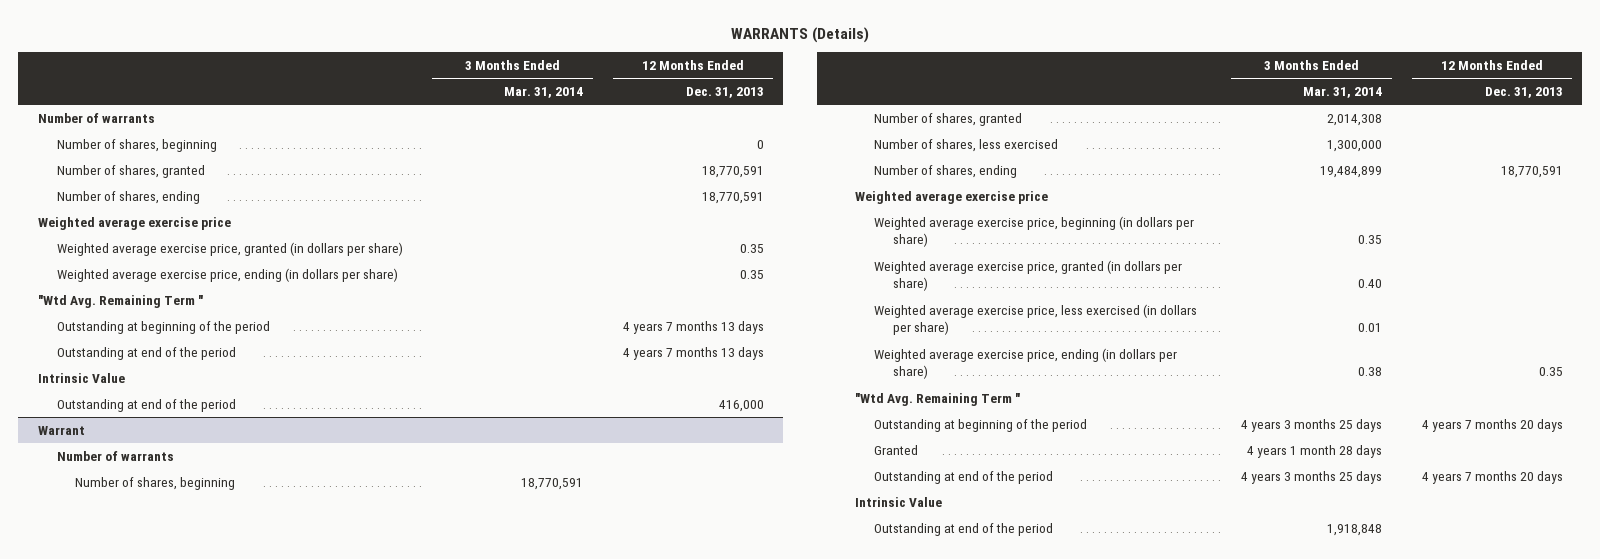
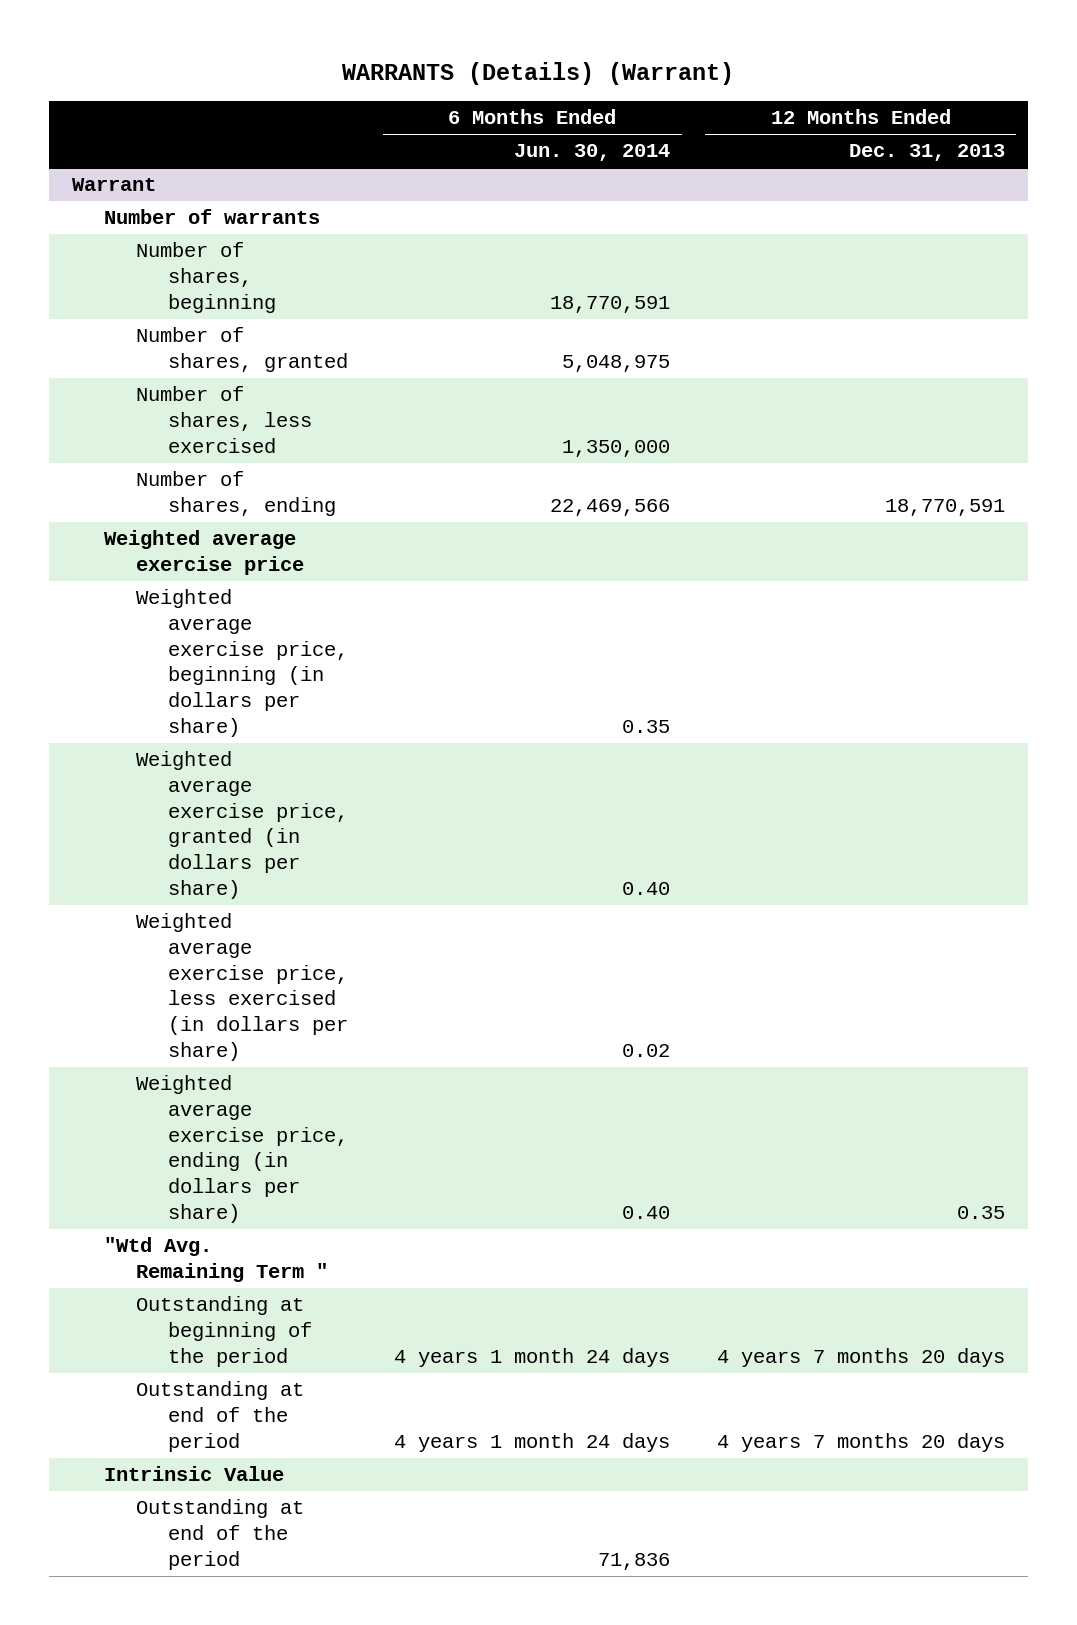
- WARRANTS (Details)
+ WARRANTS (Details) (Warrant)
- | 3 Months Ended Mar. 31, 2014 | 12 Months Ended Dec. 31, 2013
+ | 6 Months Ended Jun. 30, 2014 | 12 Months Ended Dec. 31, 2013
- Number of warrants
- Number of shares, beginning | | 0
- Number of shares, granted | | 18,770,591
- Number of shares, ending | | 18,770,591
- Weighted average exercise price
- Weighted average exercise price, granted (in dollars per share) | | 0.35
- Weighted average exercise price, ending (in dollars per share) | | 0.35
- "Wtd Avg. Remaining Term "
- Outstanding at beginning of the period | | 4 years 7 months 13 days
- Outstanding at end of the period | | 4 years 7 months 13 days
- Intrinsic Value
- Outstanding at end of the period | | 416,000
@ Warrant
- Granted | 4 years 1 month 28 days |

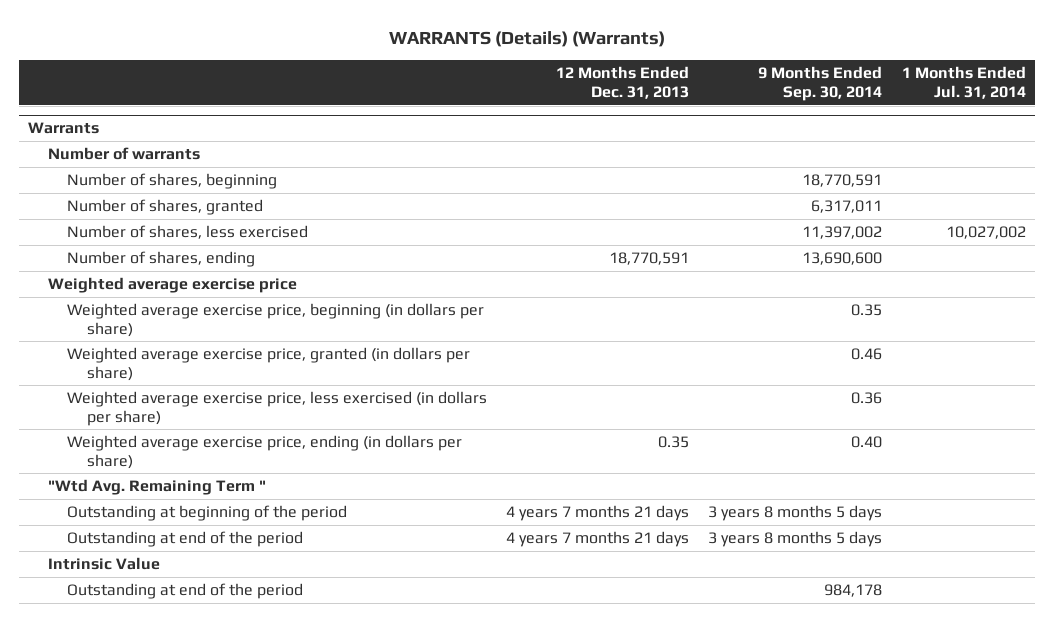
- WARRANTS (Details) (Warrant)
+ WARRANTS (Details) (Warrants)
- | 6 Months Ended Jun. 30, 2014 | 12 Months Ended Dec. 31, 2013
+ | 12 Months Ended Dec. 31, 2013 | 9 Months Ended Sep. 30, 2014 | 1 Months Ended Jul. 31, 2014
- Warrant
+ Warrants
- Outstanding at beginning of the period | 4 years 1 month 24 days | 4 years 7 months 20 days
- Outstanding at end of the period | 4 years 1 month 24 days | 4 years 7 months 20 days
+ Outstanding at beginning of the period | 4 years 7 months 21 days | 3 years 8 months 5 days |
+ Outstanding at end of the period | 4 years 7 months 21 days | 3 years 8 months 5 days |

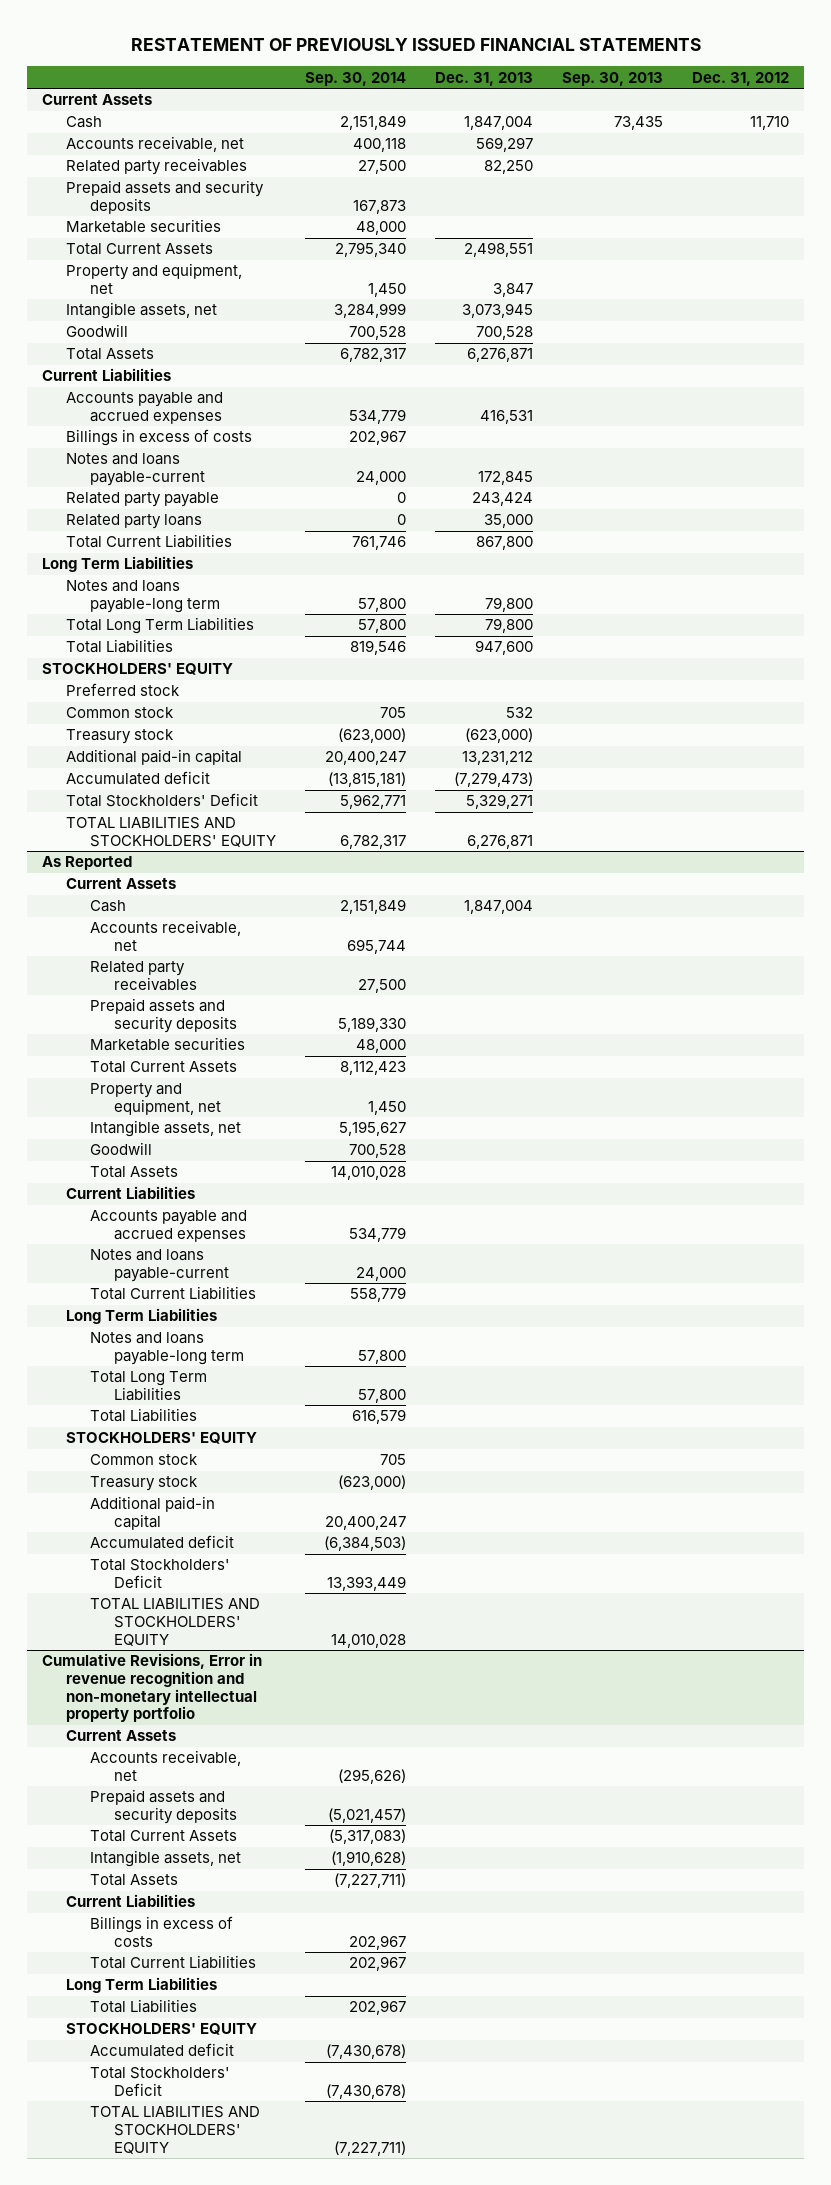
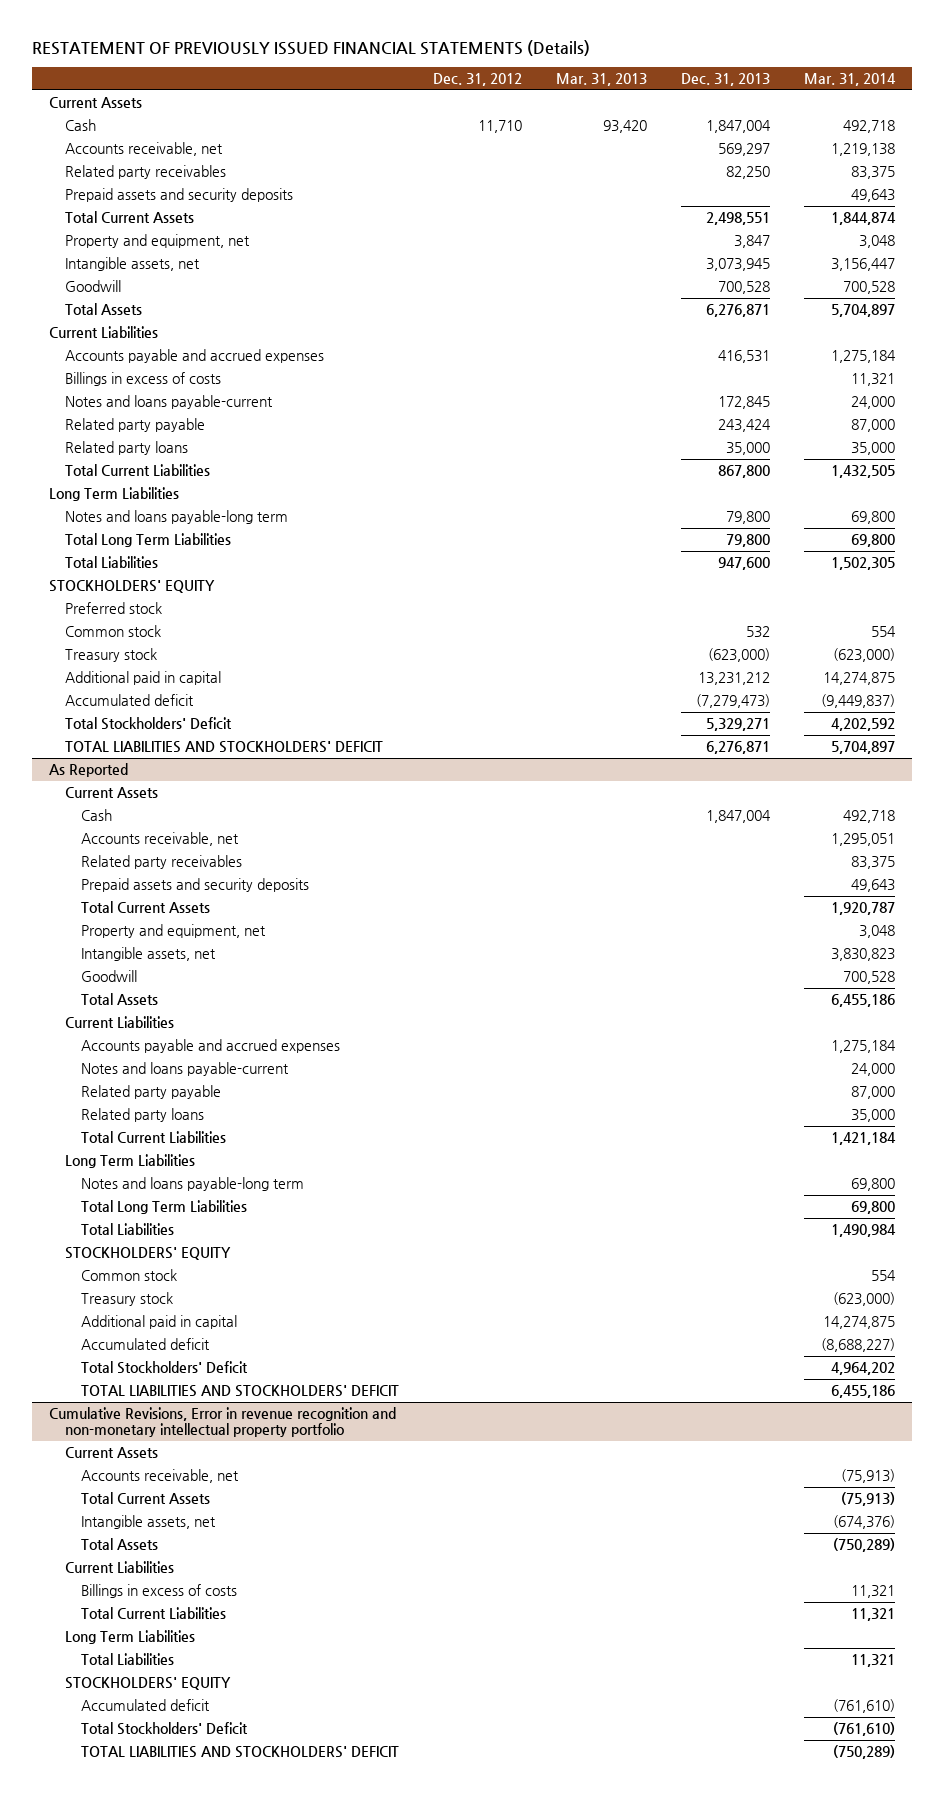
- RESTATEMENT OF PREVIOUSLY ISSUED FINANCIAL STATEMENTS
+ RESTATEMENT OF PREVIOUSLY ISSUED FINANCIAL STATEMENTS (Details)
- | Sep. 30, 2014 | Dec. 31, 2013 | Sep. 30, 2013 | Dec. 31, 2012
+ | Dec. 31, 2012 | Mar. 31, 2013 | Dec. 31, 2013 | Mar. 31, 2014
- Marketable securities | 48,000 | | |
- Additional paid-in capital | 20,400,247 | 13,231,212 | |
+ Additional paid in capital | | | 13,231,212 | 14,274,875
- TOTAL LIABILITIES AND STOCKHOLDERS' EQUITY | 6,782,317 | 6,276,871 | |
+ TOTAL LIABILITIES AND STOCKHOLDERS' DEFICIT | | | 6,276,871 | 5,704,897
@ As Reported
- Marketable securities | 48,000 | | |
+ Related party payable | | | | 87,000
+ Related party loans | | | | 35,000
- Additional paid-in capital | 20,400,247 | | |
+ Additional paid in capital | | | | 14,274,875
- TOTAL LIABILITIES AND STOCKHOLDERS' EQUITY | 14,010,028 | | |
+ TOTAL LIABILITIES AND STOCKHOLDERS' DEFICIT | | | | 6,455,186
@ Cumulative Revisions, Error in revenue recognition and non-monetary intellectual property portfolio
- Prepaid assets and security deposits | (5,021,457) | | |
- TOTAL LIABILITIES AND STOCKHOLDERS' EQUITY | (7,227,711) | | |
+ TOTAL LIABILITIES AND STOCKHOLDERS' DEFICIT | | | | (750,289)

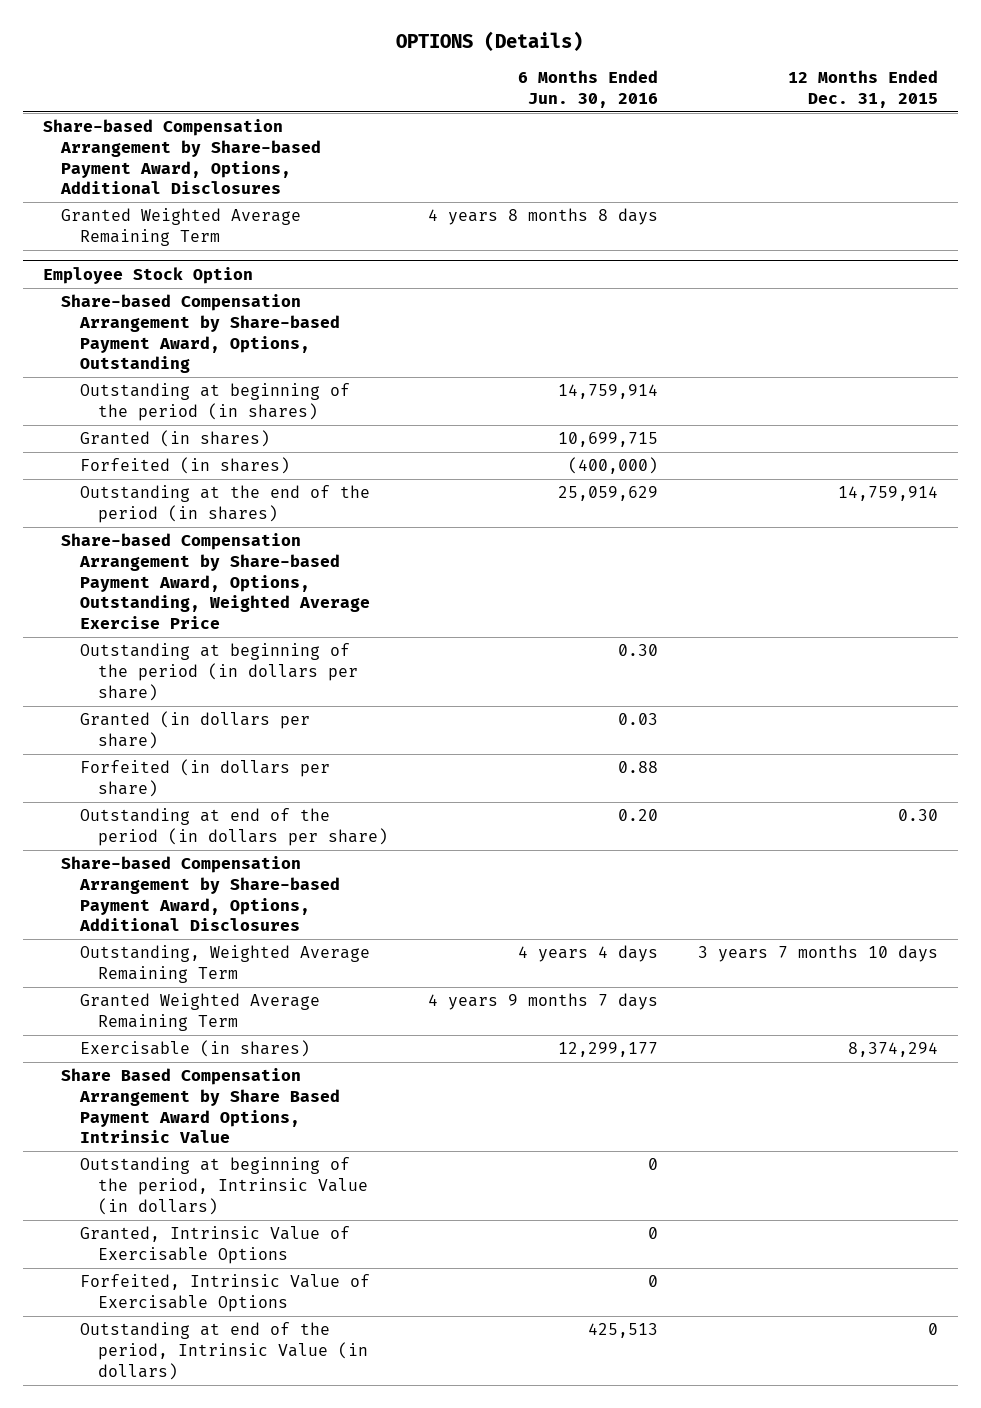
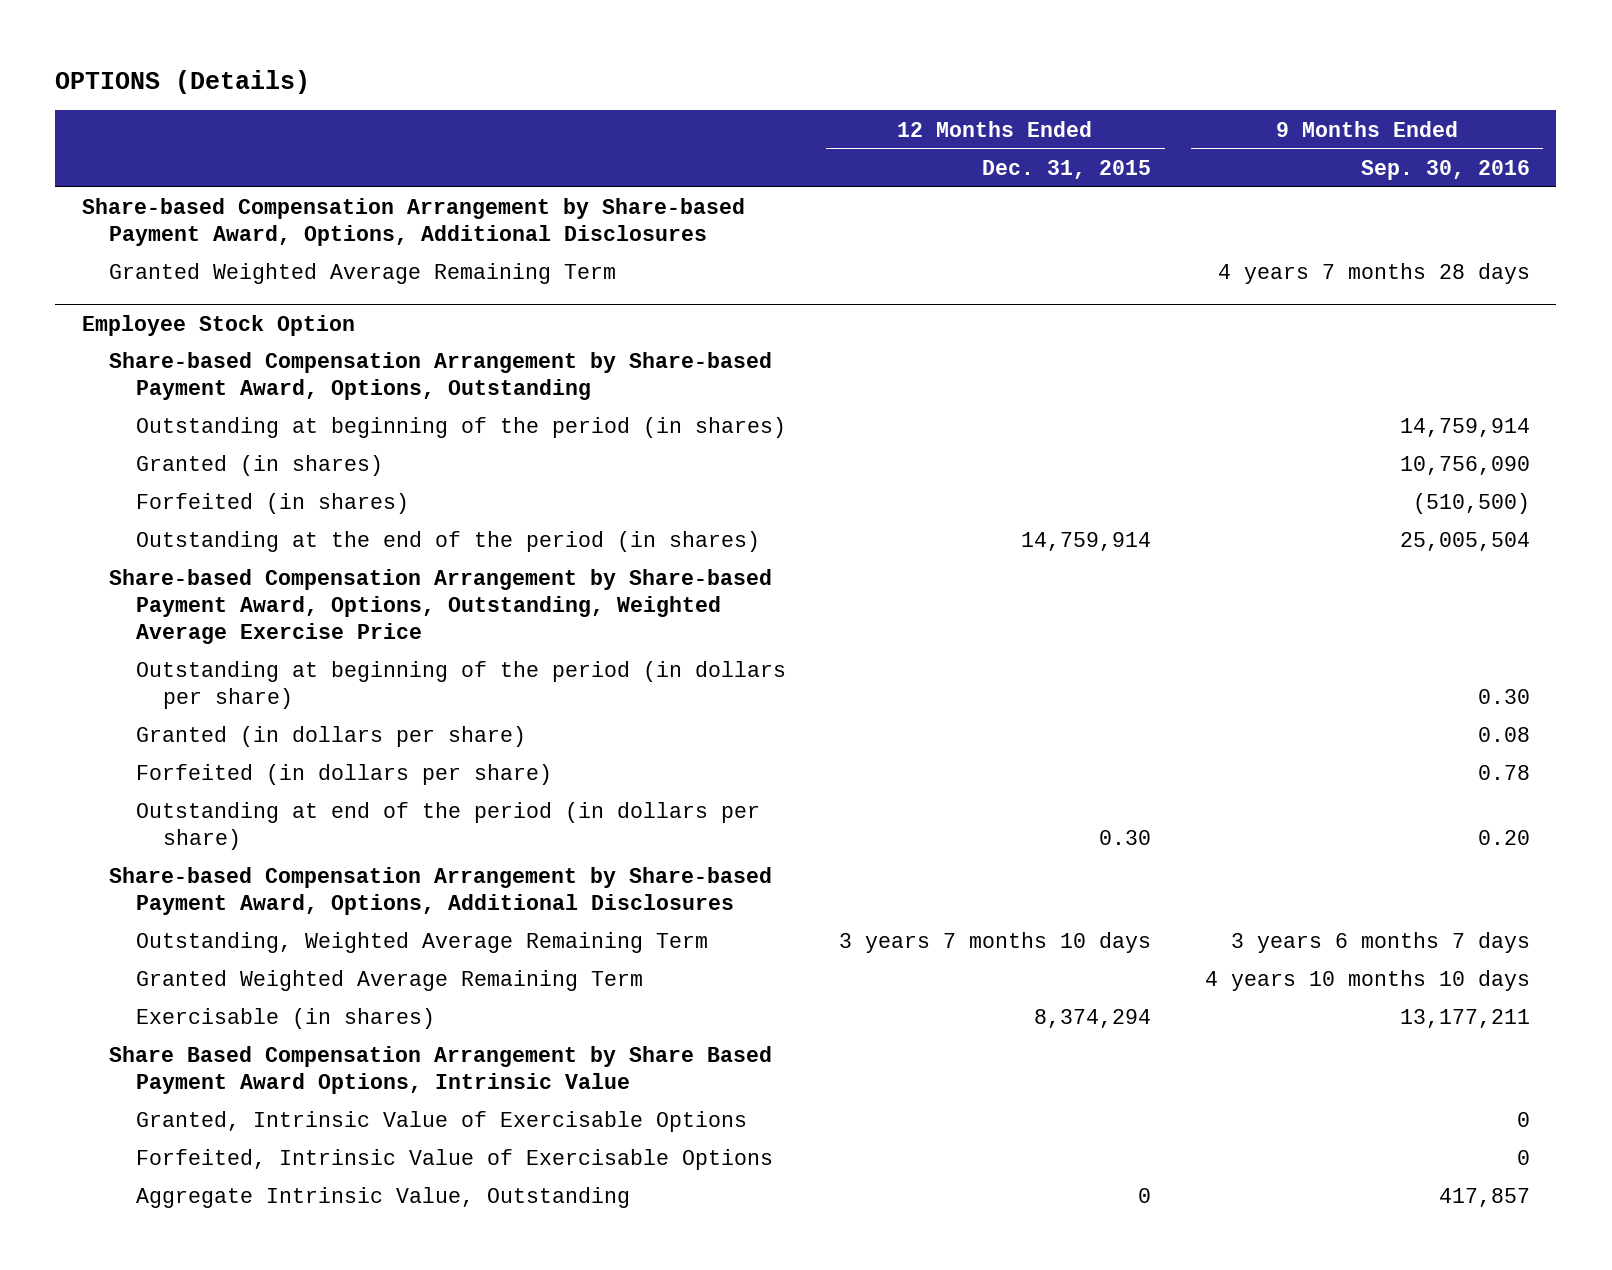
- | 6 Months Ended Jun. 30, 2016 | 12 Months Ended Dec. 31, 2015
+ | 12 Months Ended Dec. 31, 2015 | 9 Months Ended Sep. 30, 2016
@ Employee Stock Option
- Outstanding at beginning of the period, Intrinsic Value (in dollars) | 0 |
- Outstanding at end of the period, Intrinsic Value (in dollars) | 425,513 | 0
+ Aggregate Intrinsic Value, Outstanding | 0 | 417,857

